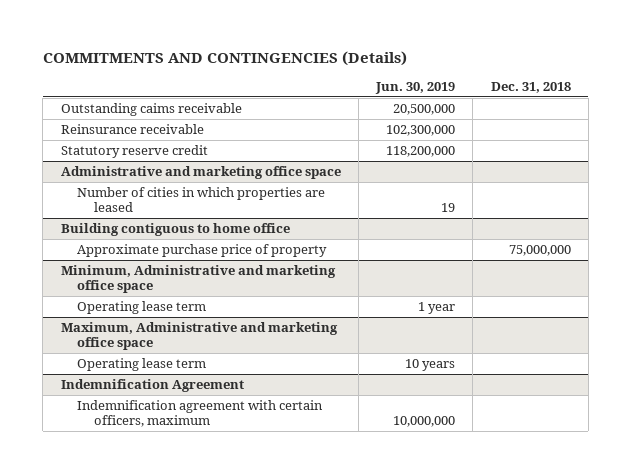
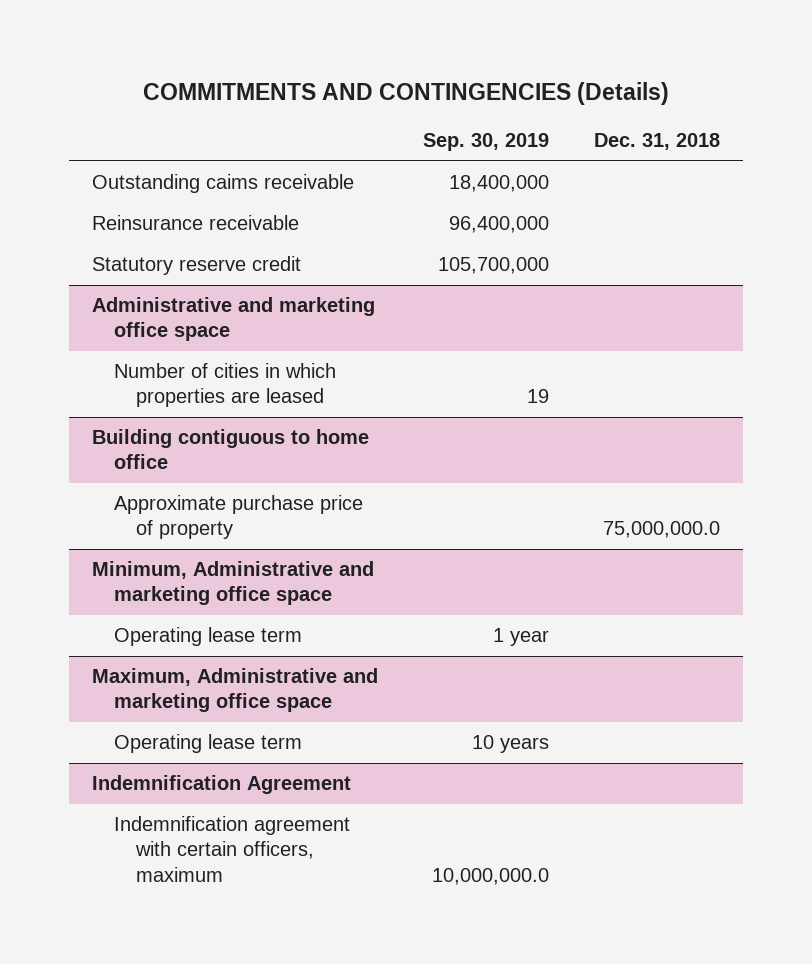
- | Jun. 30, 2019 | Dec. 31, 2018
+ | Sep. 30, 2019 | Dec. 31, 2018
@ Building contiguous to home office
- Approximate purchase price of property | | 75,000,000
+ Approximate purchase price of property | | 75,000,000.0

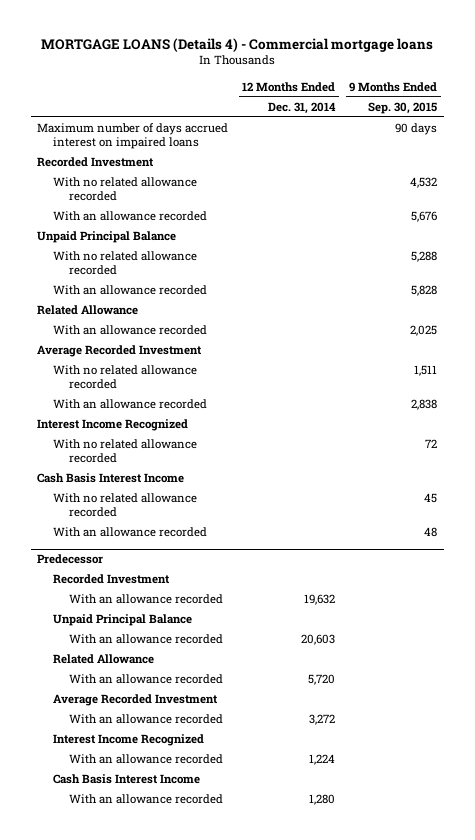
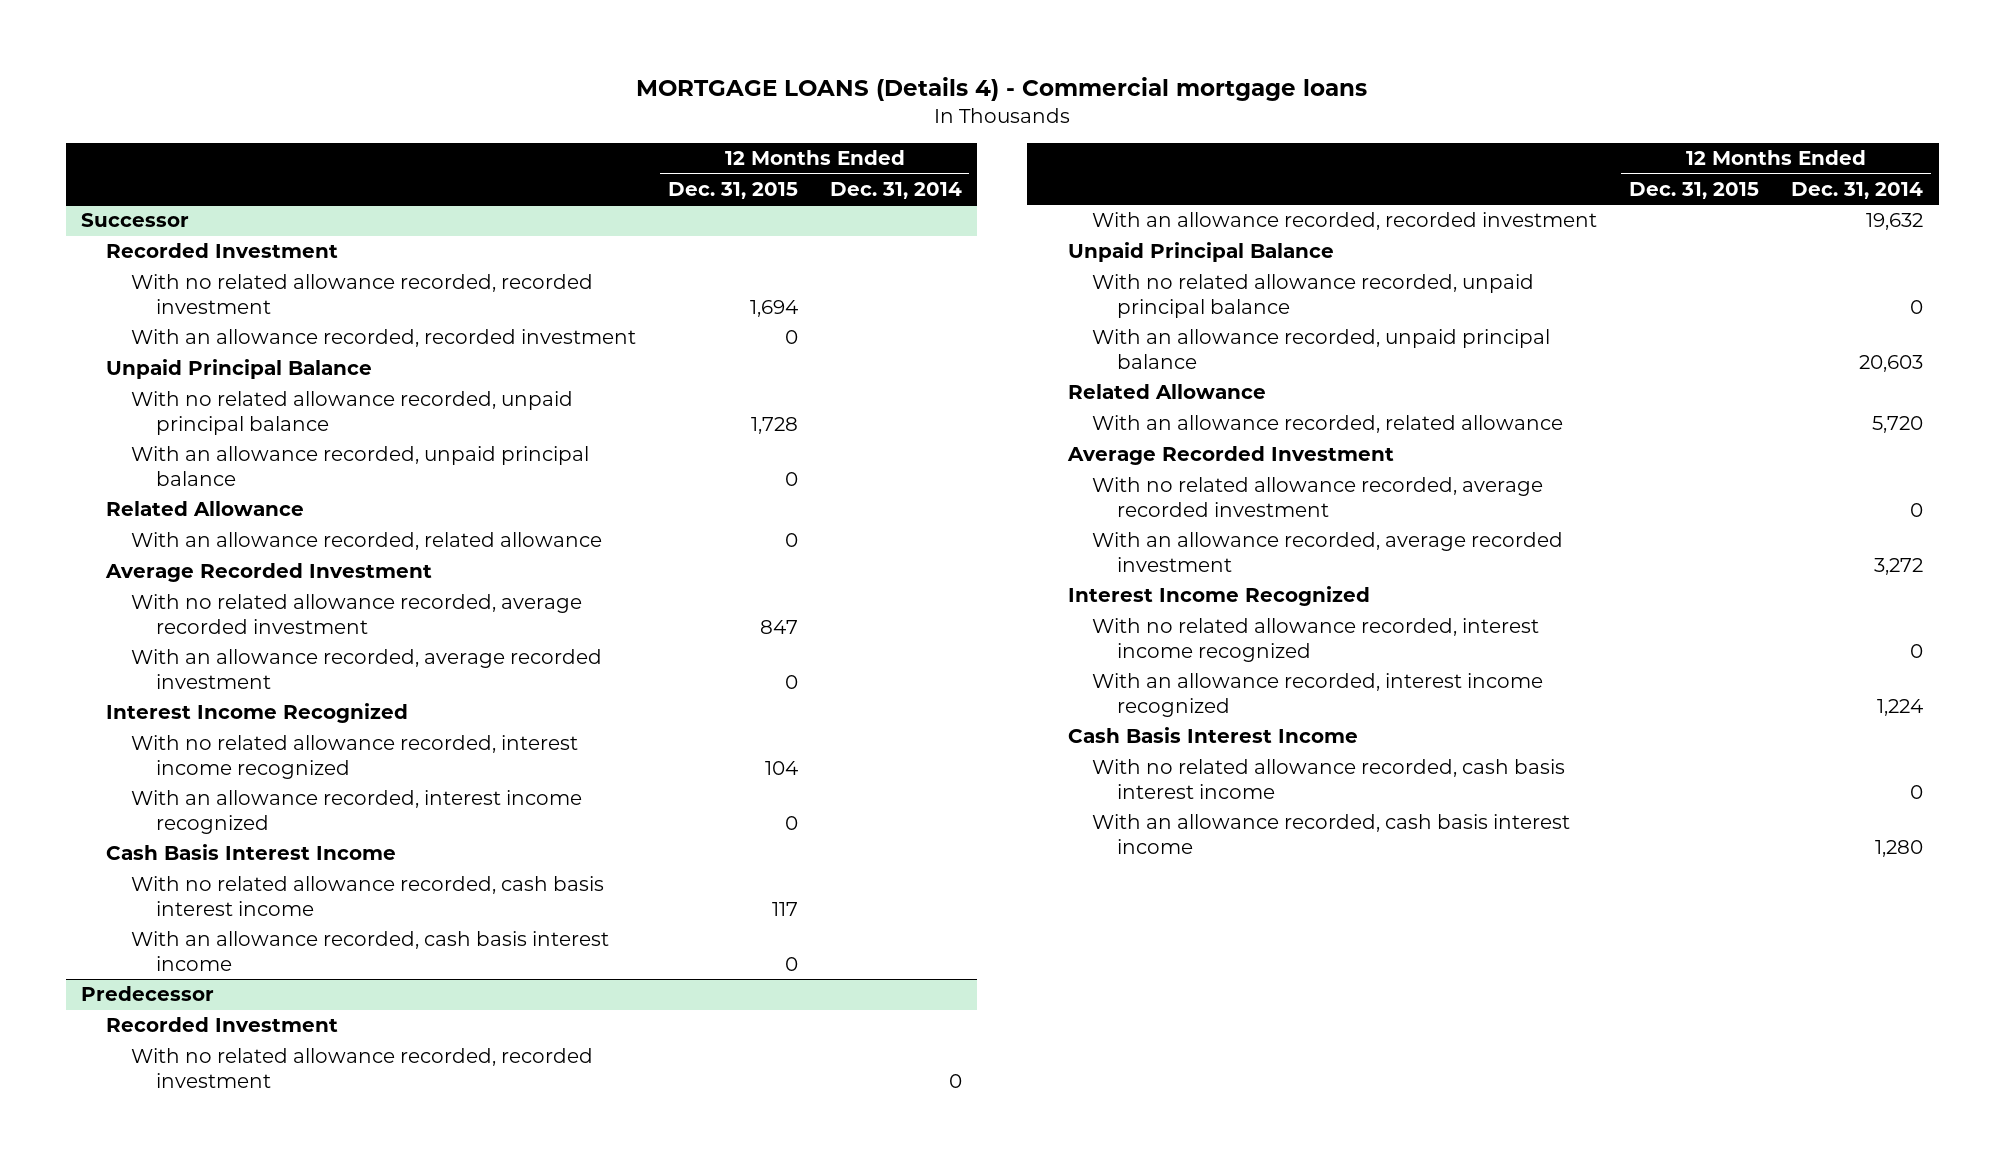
- | 12 Months Ended Dec. 31, 2014 | 9 Months Ended Sep. 30, 2015
+ | 12 Months Ended Dec. 31, 2015 | 12 Months Ended Dec. 31, 2014
- Maximum number of days accrued interest on impaired loans | | 90 days
- Recorded Investment
- With no related allowance recorded | | 4,532
- With an allowance recorded | | 5,676
- Unpaid Principal Balance
- With no related allowance recorded | | 5,288
- With an allowance recorded | | 5,828
- Related Allowance
- With an allowance recorded | | 2,025
- Average Recorded Investment
- With no related allowance recorded | | 1,511
- With an allowance recorded | | 2,838
- Interest Income Recognized
- With no related allowance recorded | | 72
- Cash Basis Interest Income
- With no related allowance recorded | | 45
- With an allowance recorded | | 48
+ Successor
+ Recorded Investment
+ With no related allowance recorded, recorded investment | 1,694 |
+ With an allowance recorded, recorded investment | 0 |
+ Unpaid Principal Balance
+ With no related allowance recorded, unpaid principal balance | 1,728 |
+ With an allowance recorded, unpaid principal balance | 0 |
+ Related Allowance
+ With an allowance recorded, related allowance | 0 |
+ Average Recorded Investment
+ With no related allowance recorded, average recorded investment | 847 |
+ With an allowance recorded, average recorded investment | 0 |
+ Interest Income Recognized
+ With no related allowance recorded, interest income recognized | 104 |
+ With an allowance recorded, interest income recognized | 0 |
+ Cash Basis Interest Income
+ With no related allowance recorded, cash basis interest income | 117 |
+ With an allowance recorded, cash basis interest income | 0 |
@ Predecessor
- With an allowance recorded | 19,632 |
+ With no related allowance recorded, recorded investment | | 0
+ With an allowance recorded, recorded investment | | 19,632
- With an allowance recorded | 20,603 |
+ With no related allowance recorded, unpaid principal balance | | 0
+ With an allowance recorded, unpaid principal balance | | 20,603
- With an allowance recorded | 5,720 |
+ With an allowance recorded, related allowance | | 5,720
- With an allowance recorded | 3,272 |
+ With no related allowance recorded, average recorded investment | | 0
+ With an allowance recorded, average recorded investment | | 3,272
- With an allowance recorded | 1,224 |
+ With no related allowance recorded, interest income recognized | | 0
+ With an allowance recorded, interest income recognized | | 1,224
- With an allowance recorded | 1,280 |
+ With no related allowance recorded, cash basis interest income | | 0
+ With an allowance recorded, cash basis interest income | | 1,280

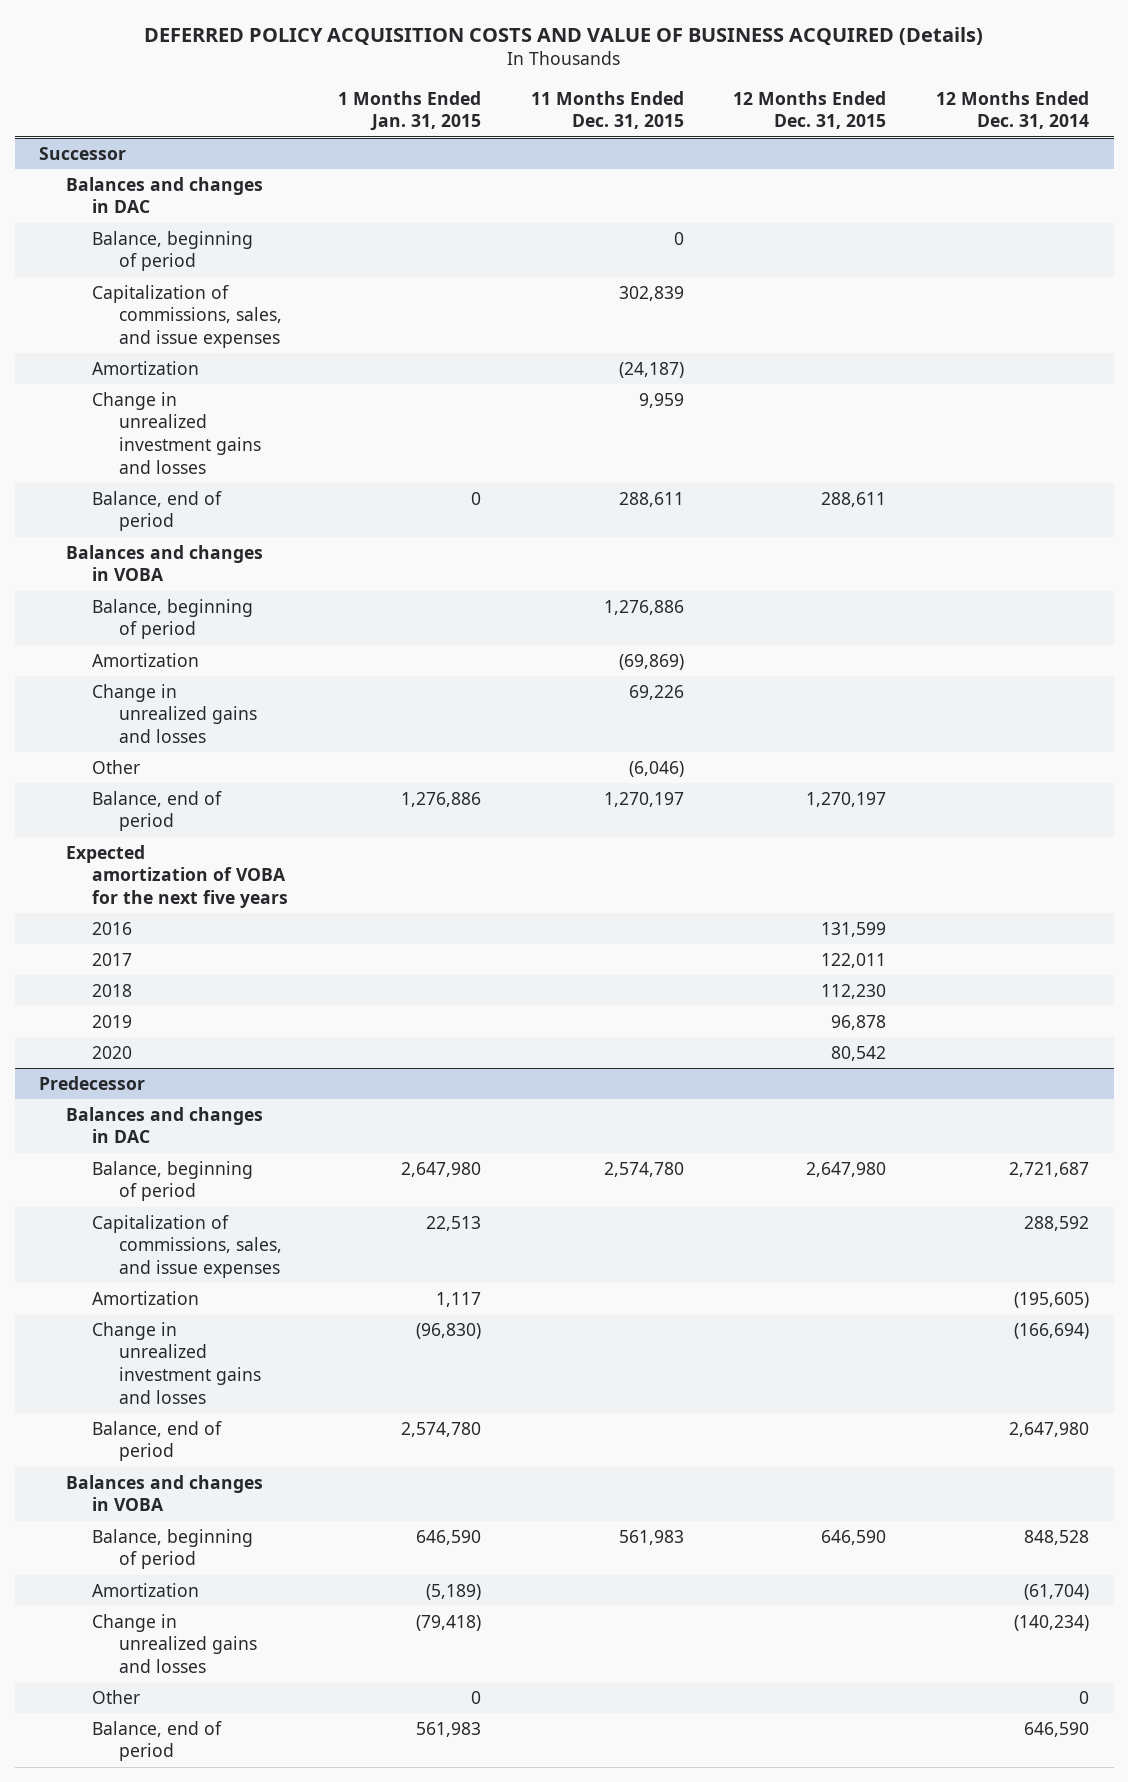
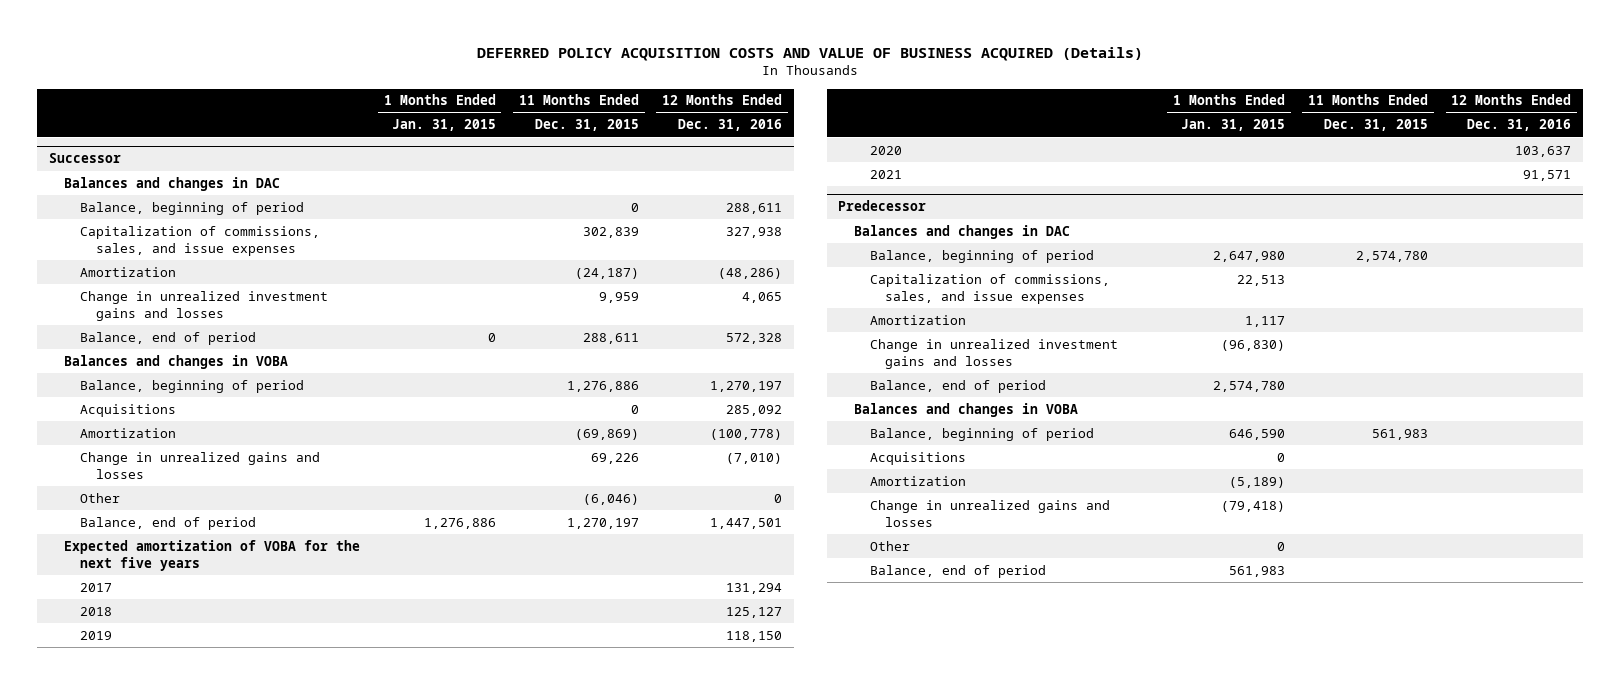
- | 1 Months Ended Jan. 31, 2015 | 11 Months Ended Dec. 31, 2015 | 12 Months Ended Dec. 31, 2015 | 12 Months Ended Dec. 31, 2014
+ | 1 Months Ended Jan. 31, 2015 | 11 Months Ended Dec. 31, 2015 | 12 Months Ended Dec. 31, 2016
@ Successor
+ Acquisitions | | 0 | 285,092
- 2016 | | | 131,599 |
+ 2021 | | | 91,571
@ Predecessor
+ Acquisitions | 0 | |

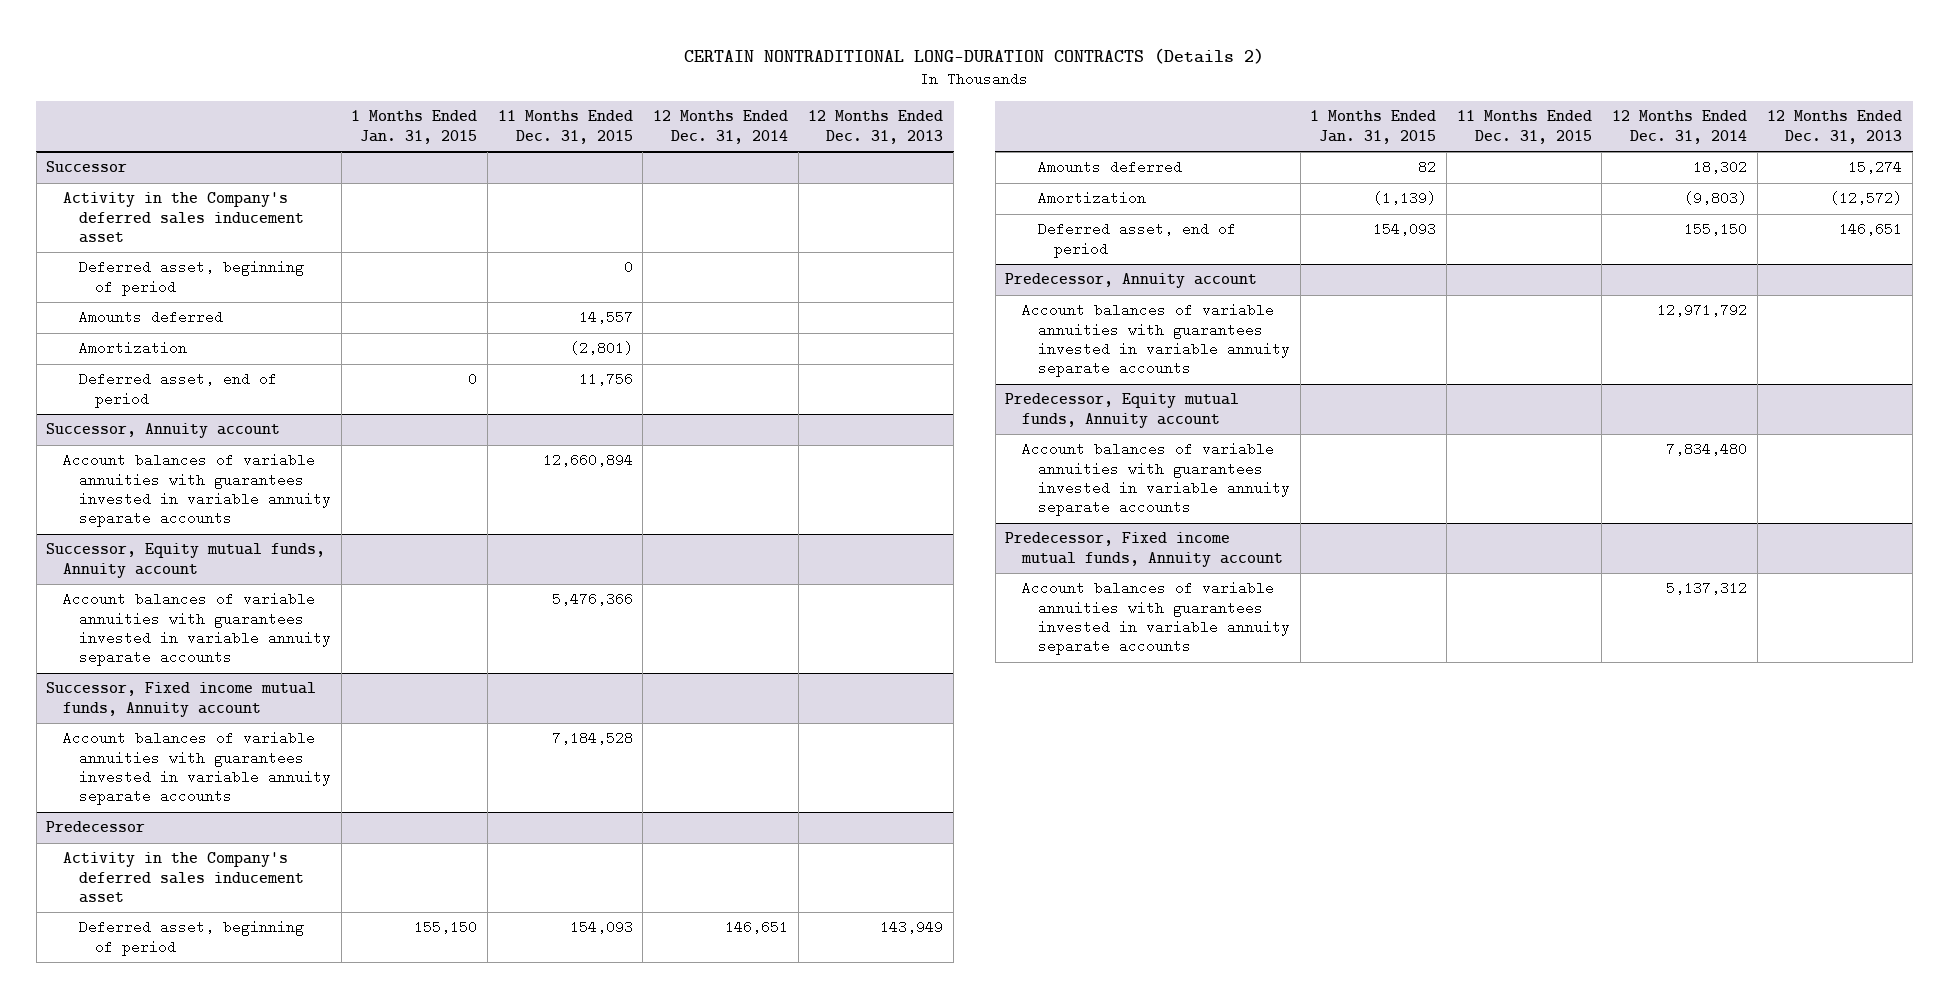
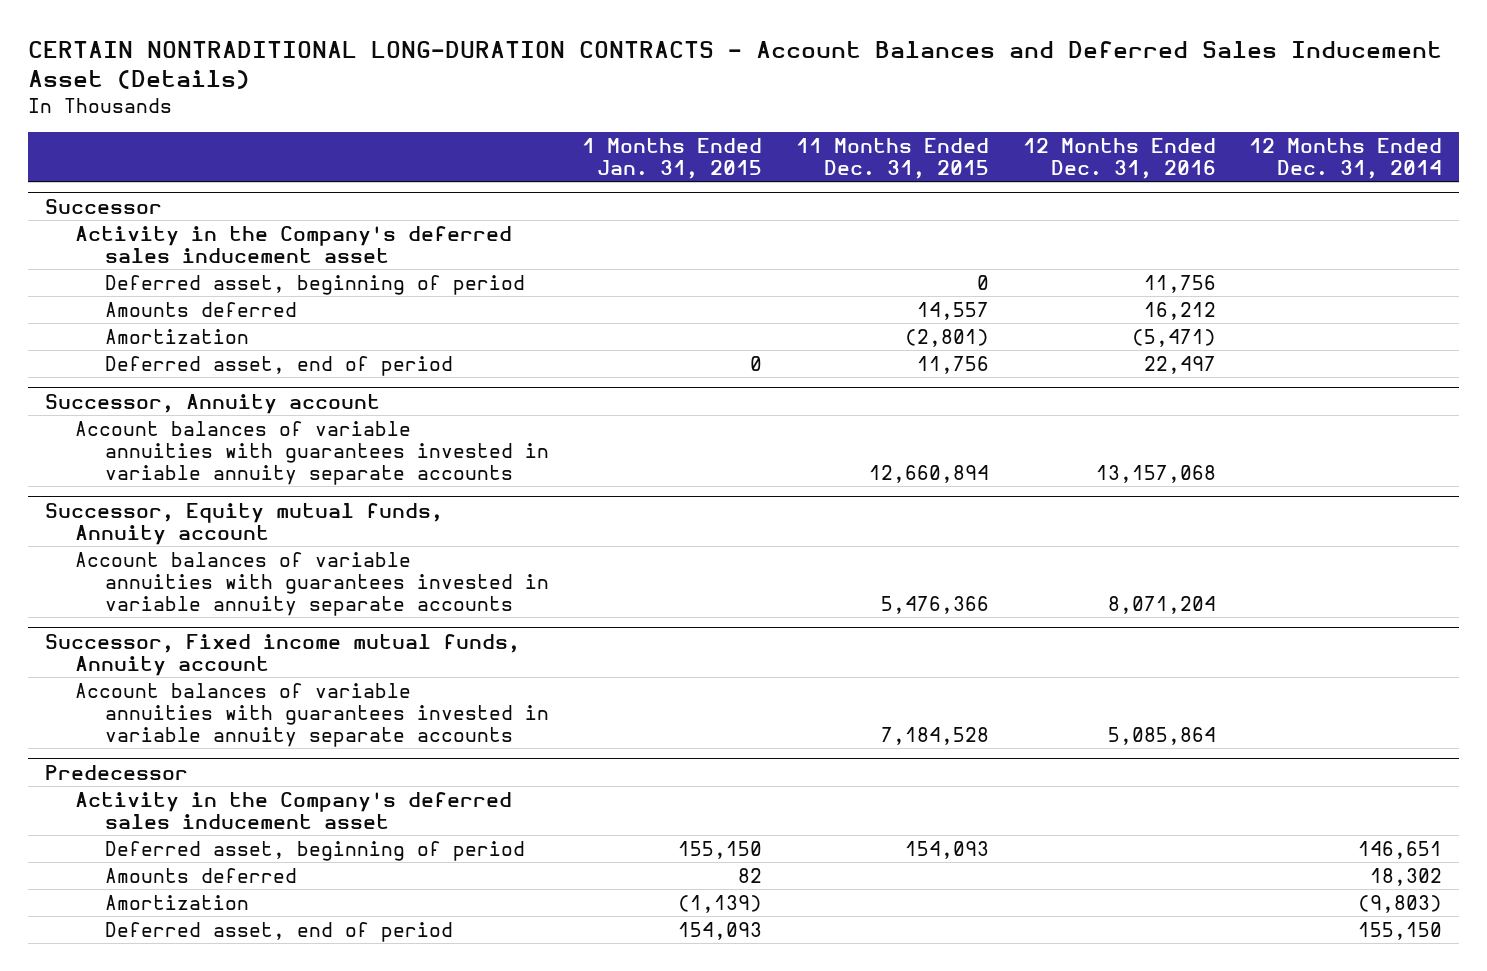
- CERTAIN NONTRADITIONAL LONG-DURATION CONTRACTS (Details 2)
+ CERTAIN NONTRADITIONAL LONG-DURATION CONTRACTS - Account Balances and Deferred Sales Inducement Asset (Details)
- | 1 Months Ended Jan. 31, 2015 | 11 Months Ended Dec. 31, 2015 | 12 Months Ended Dec. 31, 2014 | 12 Months Ended Dec. 31, 2013
+ | 1 Months Ended Jan. 31, 2015 | 11 Months Ended Dec. 31, 2015 | 12 Months Ended Dec. 31, 2016 | 12 Months Ended Dec. 31, 2014
- Predecessor, Annuity account
- Account balances of variable annuities with guarantees invested in variable annuity separate accounts | | | 12,971,792 |
- Predecessor, Equity mutual funds, Annuity account
- Account balances of variable annuities with guarantees invested in variable annuity separate accounts | | | 7,834,480 |
- Predecessor, Fixed income mutual funds, Annuity account
- Account balances of variable annuities with guarantees invested in variable annuity separate accounts | | | 5,137,312 |

